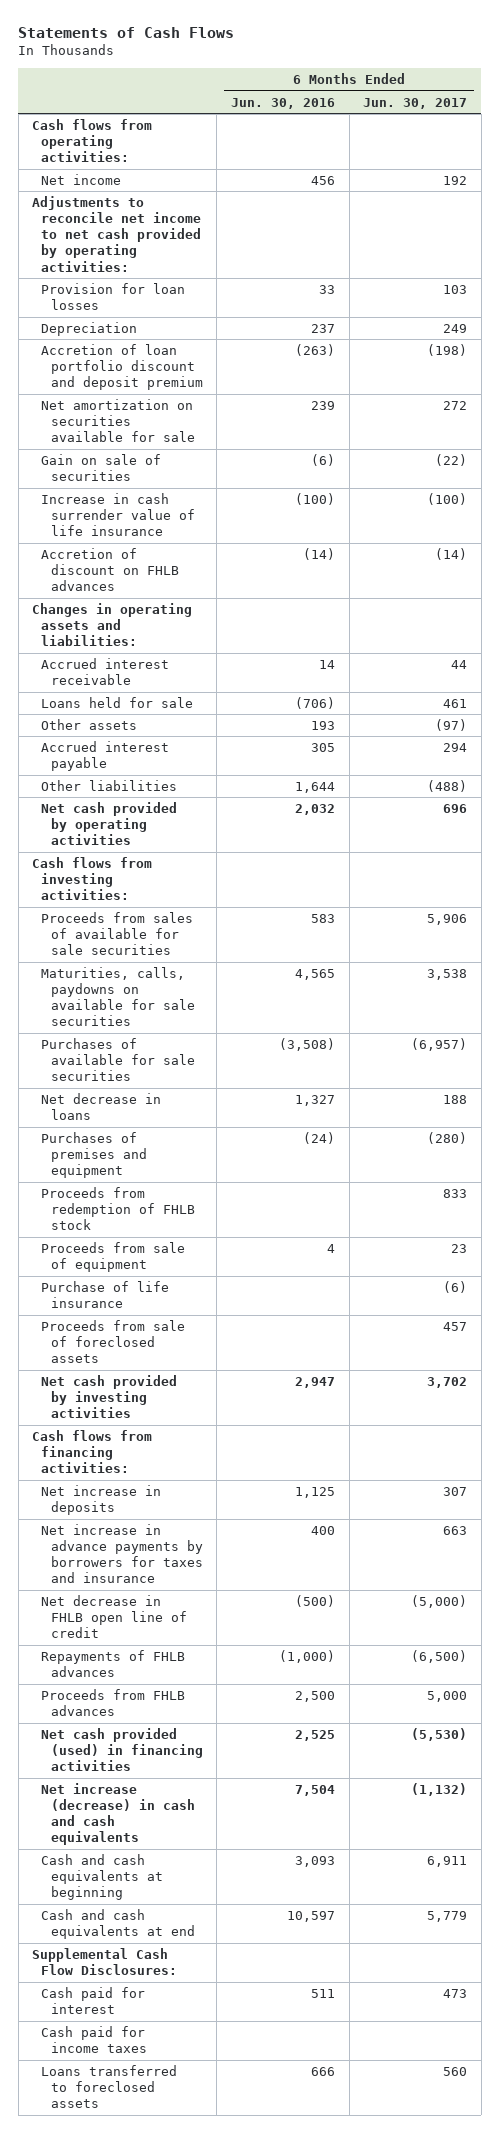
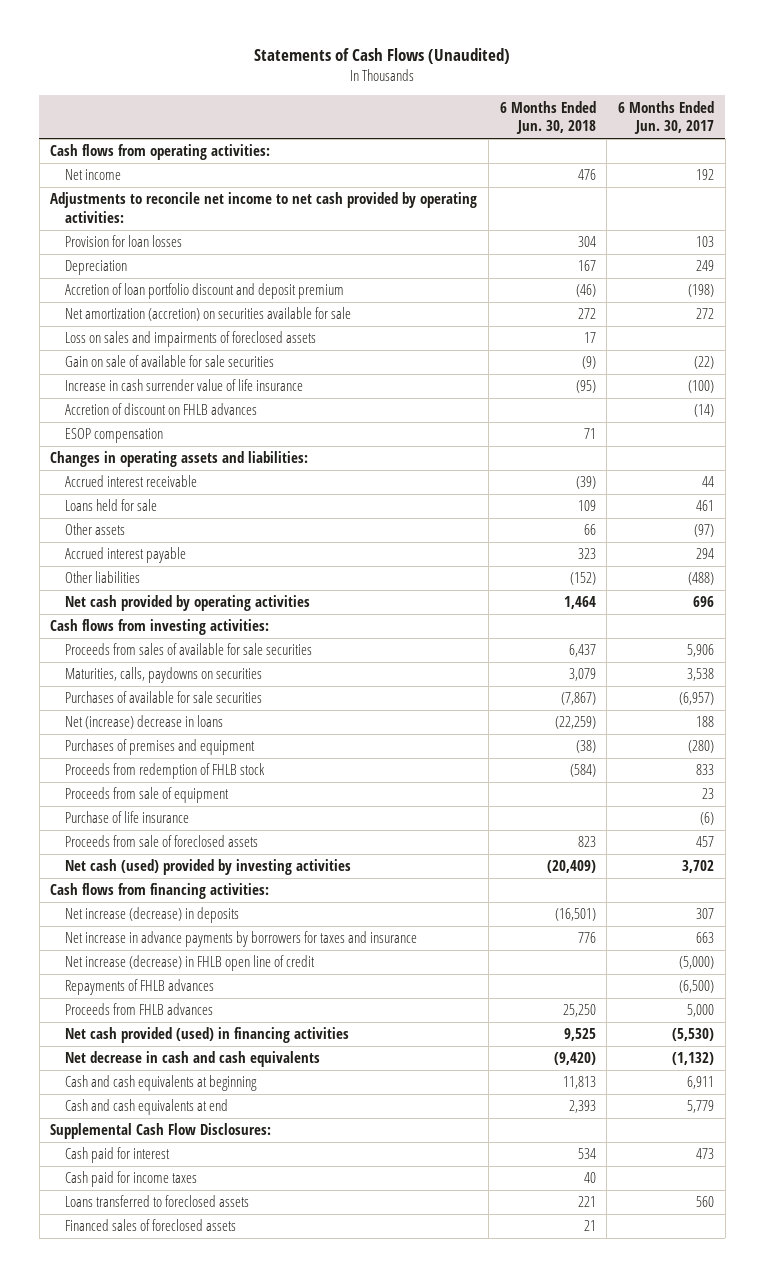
- Statements of Cash Flows
+ Statements of Cash Flows (Unaudited)
- | 6 Months Ended Jun. 30, 2016 | 6 Months Ended Jun. 30, 2017
+ | 6 Months Ended Jun. 30, 2018 | 6 Months Ended Jun. 30, 2017
- Net amortization on securities available for sale | 239 | 272
- Gain on sale of securities | (6) | (22)
+ Net amortization (accretion) on securities available for sale | 272 | 272
+ Loss on sales and impairments of foreclosed assets | 17 |
+ Gain on sale of available for sale securities | (9) | (22)
+ ESOP compensation | 71 |
- Maturities, calls, paydowns on available for sale securities | 4,565 | 3,538
+ Maturities, calls, paydowns on securities | 3,079 | 3,538
- Net decrease in loans | 1,327 | 188
+ Net (increase) decrease in loans | (22,259) | 188
- Net cash provided by investing activities | 2,947 | 3,702
+ Net cash (used) provided by investing activities | (20,409) | 3,702
- Net increase in deposits | 1,125 | 307
+ Net increase (decrease) in deposits | (16,501) | 307
- Net decrease in FHLB open line of credit | (500) | (5,000)
+ Net increase (decrease) in FHLB open line of credit | | (5,000)
- Net increase (decrease) in cash and cash equivalents | 7,504 | (1,132)
+ Net decrease in cash and cash equivalents | (9,420) | (1,132)
+ Financed sales of foreclosed assets | 21 |

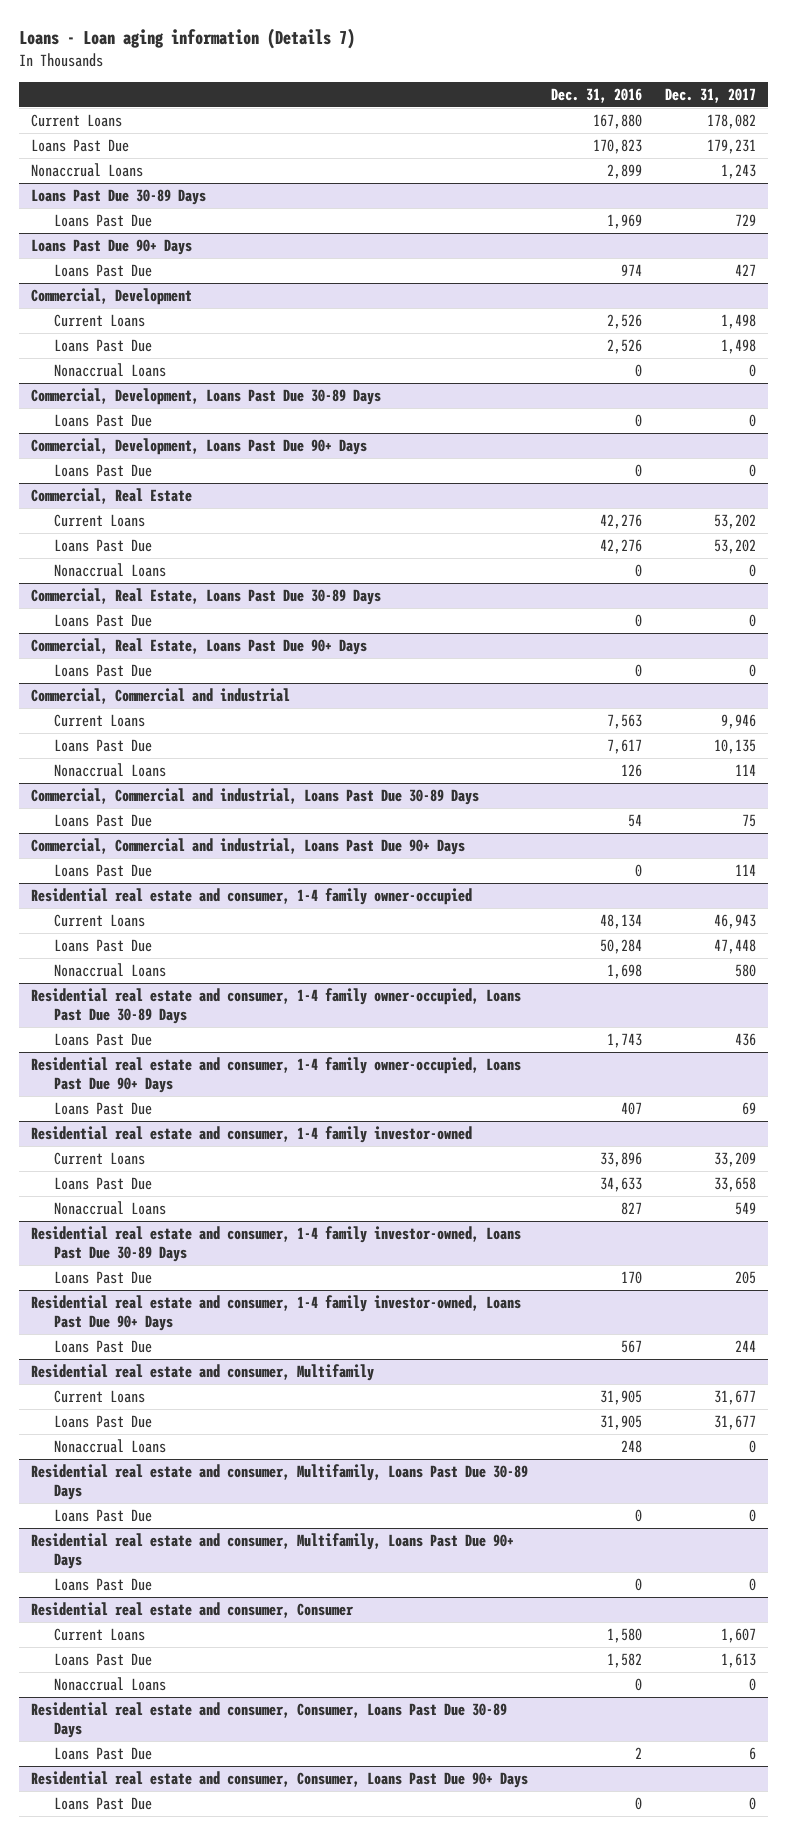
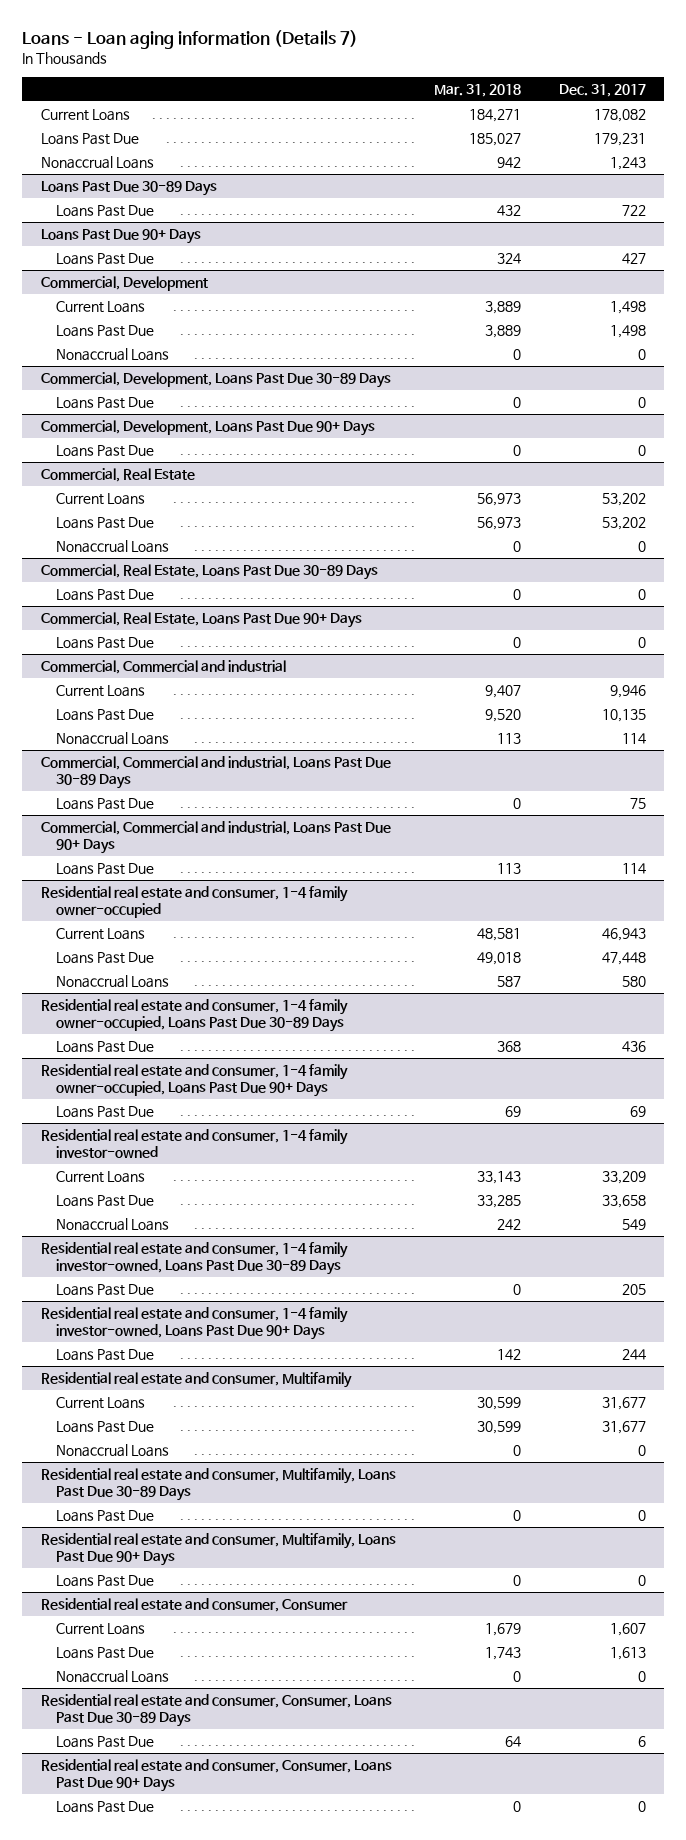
- | Dec. 31, 2016 | Dec. 31, 2017
+ | Mar. 31, 2018 | Dec. 31, 2017
@ Loans Past Due 30-89 Days
- Loans Past Due | 1,969 | 729
+ Loans Past Due | 432 | 722

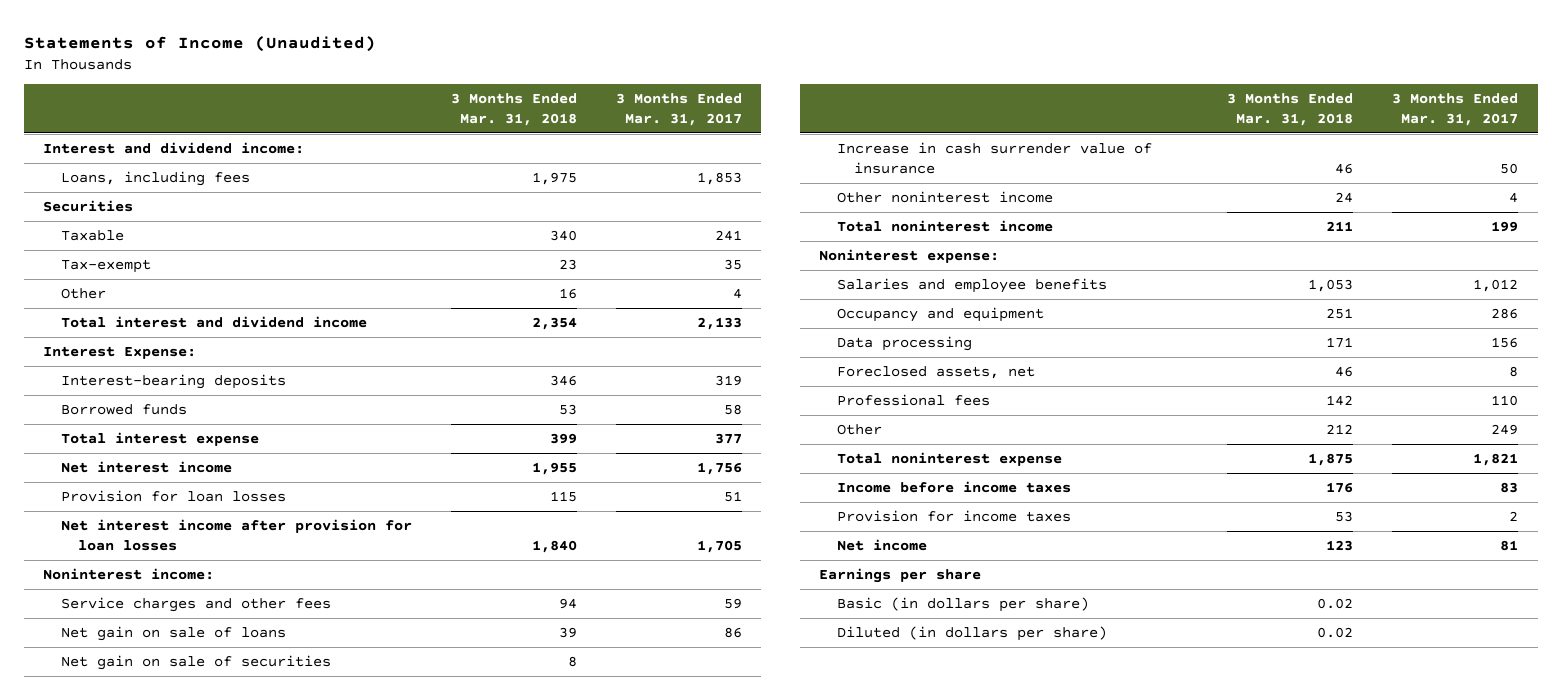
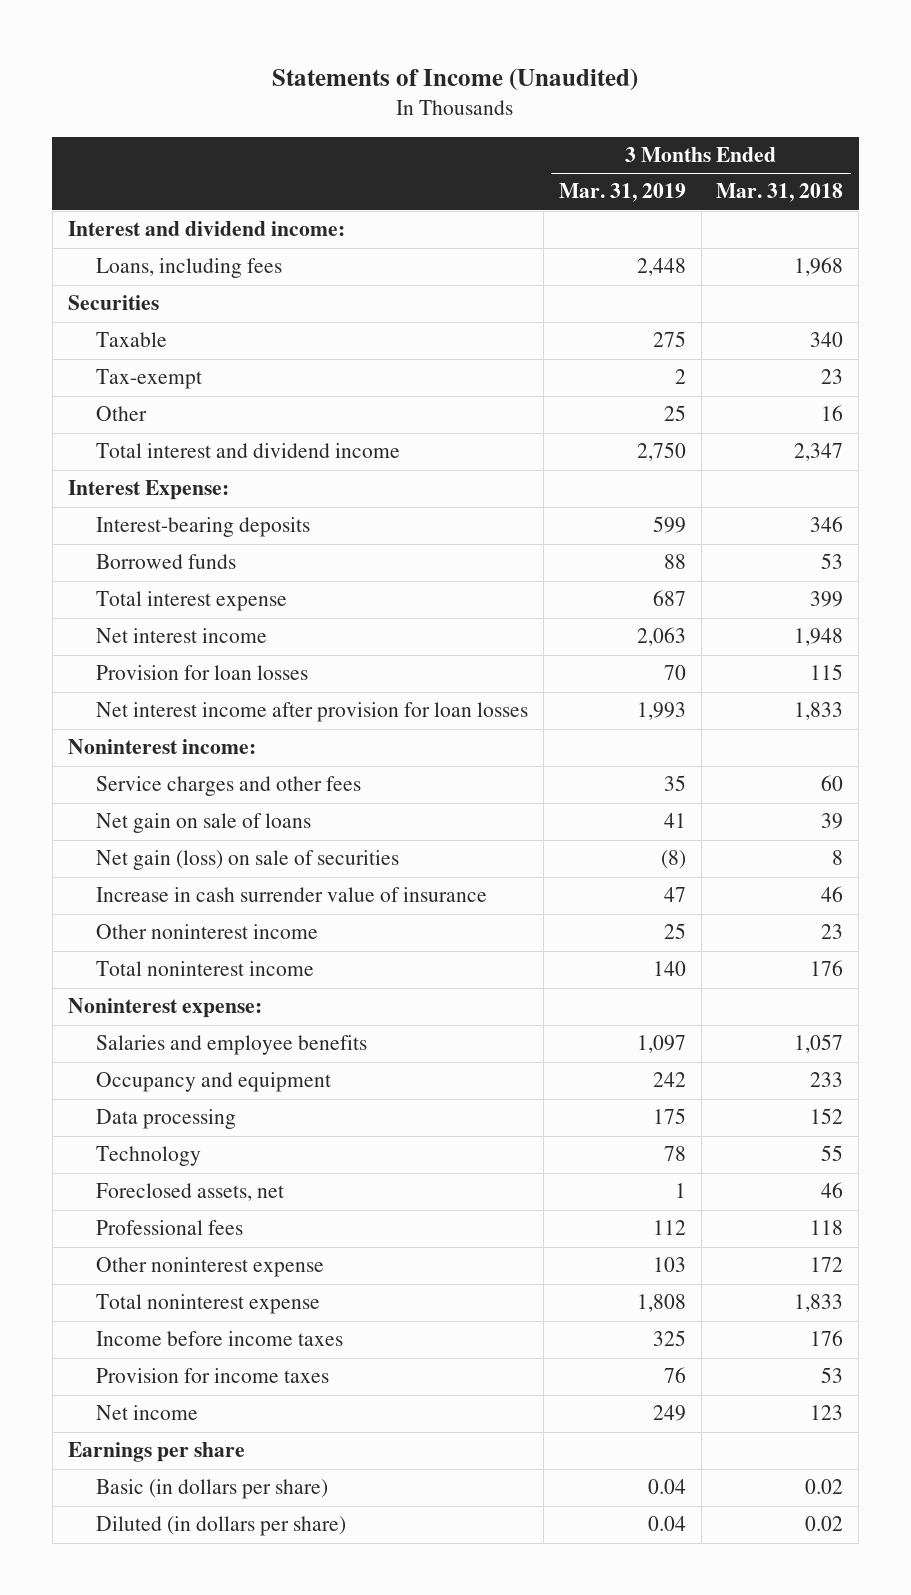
- | 3 Months Ended Mar. 31, 2018 | 3 Months Ended Mar. 31, 2017
+ | 3 Months Ended Mar. 31, 2019 | 3 Months Ended Mar. 31, 2018
- Loans, including fees | 1,975 | 1,853
+ Loans, including fees | 2,448 | 1,968
- Total interest and dividend income | 2,354 | 2,133
+ Total interest and dividend income | 2,750 | 2,347
- Net interest income | 1,955 | 1,756
+ Net interest income | 2,063 | 1,948
- Net interest income after provision for loan losses | 1,840 | 1,705
+ Net interest income after provision for loan losses | 1,993 | 1,833
- Service charges and other fees | 94 | 59
+ Service charges and other fees | 35 | 60
- Net gain on sale of securities | 8 |
+ Net gain (loss) on sale of securities | (8) | 8
- Other noninterest income | 24 | 4
- Total noninterest income | 211 | 199
+ Other noninterest income | 25 | 23
+ Total noninterest income | 140 | 176
- Salaries and employee benefits | 1,053 | 1,012
- Occupancy and equipment | 251 | 286
- Data processing | 171 | 156
+ Salaries and employee benefits | 1,097 | 1,057
+ Occupancy and equipment | 242 | 233
+ Data processing | 175 | 152
+ Technology | 78 | 55
- Professional fees | 142 | 110
- Other | 212 | 249
- Total noninterest expense | 1,875 | 1,821
+ Professional fees | 112 | 118
+ Other noninterest expense | 103 | 172
+ Total noninterest expense | 1,808 | 1,833

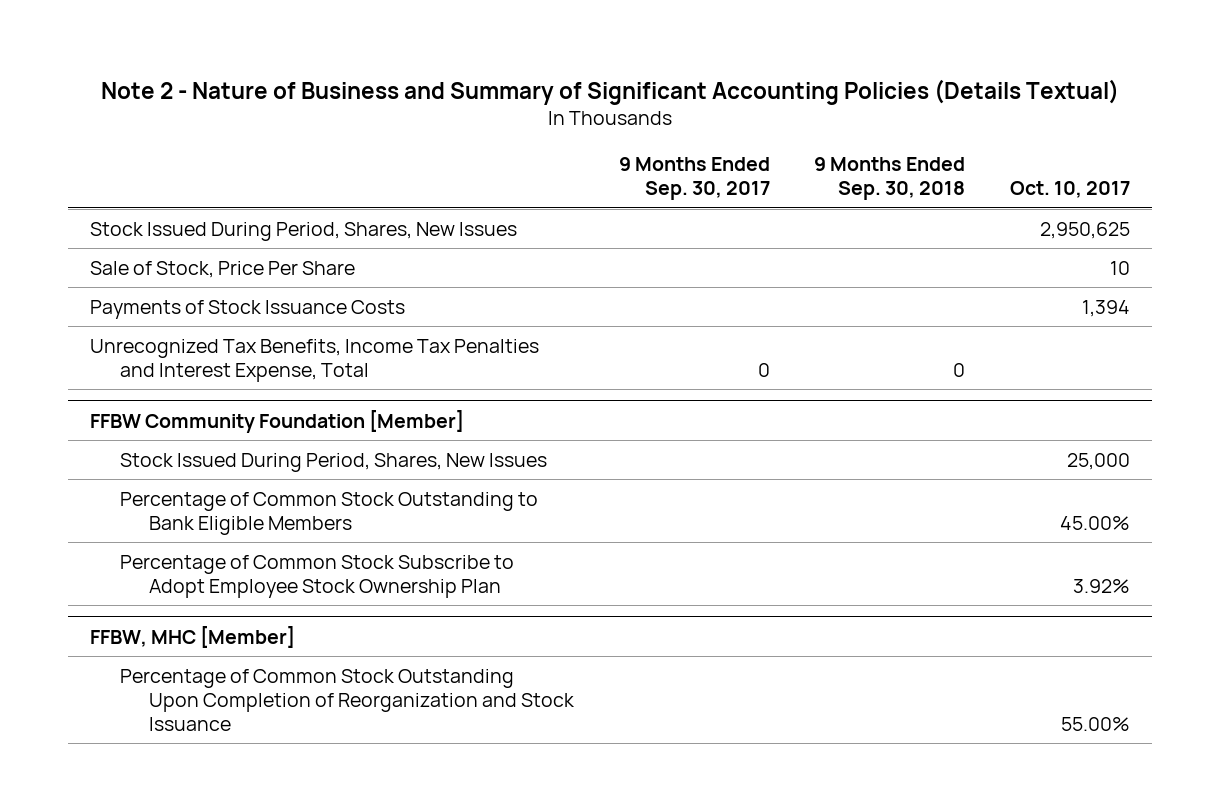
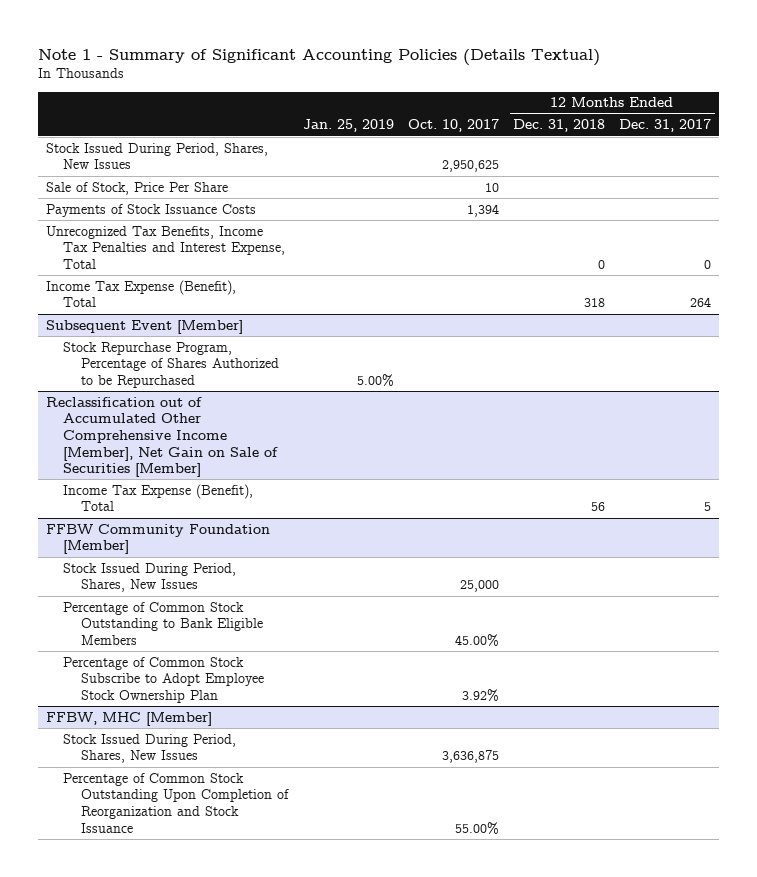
- Note 2 - Nature of Business and Summary of Significant Accounting Policies (Details Textual)
+ Note 1 - Summary of Significant Accounting Policies (Details Textual)
- | 9 Months Ended Sep. 30, 2017 | 9 Months Ended Sep. 30, 2018 | Oct. 10, 2017
+ | Jan. 25, 2019 | Oct. 10, 2017 | 12 Months Ended Dec. 31, 2018 | 12 Months Ended Dec. 31, 2017
+ Income Tax Expense (Benefit), Total | | | 318 | 264
+ Subsequent Event [Member]
+ Stock Repurchase Program, Percentage of Shares Authorized to be Repurchased | 5.00% | | |
+ Reclassification out of Accumulated Other Comprehensive Income [Member], Net Gain on Sale of Securities [Member]
+ Income Tax Expense (Benefit), Total | | | 56 | 5
@ FFBW, MHC [Member]
+ Stock Issued During Period, Shares, New Issues | | 3,636,875 | |

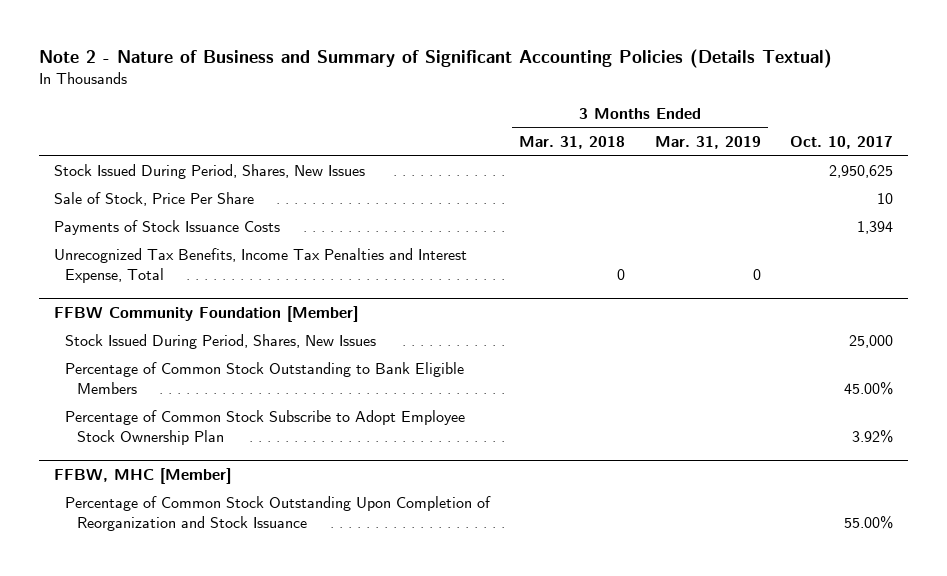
- Note 1 - Summary of Significant Accounting Policies (Details Textual)
+ Note 2 - Nature of Business and Summary of Significant Accounting Policies (Details Textual)
- | Jan. 25, 2019 | Oct. 10, 2017 | 12 Months Ended Dec. 31, 2018 | 12 Months Ended Dec. 31, 2017
+ | 3 Months Ended Mar. 31, 2018 | 3 Months Ended Mar. 31, 2019 | Oct. 10, 2017
- Income Tax Expense (Benefit), Total | | | 318 | 264
- Subsequent Event [Member]
- Stock Repurchase Program, Percentage of Shares Authorized to be Repurchased | 5.00% | | |
- Reclassification out of Accumulated Other Comprehensive Income [Member], Net Gain on Sale of Securities [Member]
- Income Tax Expense (Benefit), Total | | | 56 | 5
@ FFBW, MHC [Member]
- Stock Issued During Period, Shares, New Issues | | 3,636,875 | |

